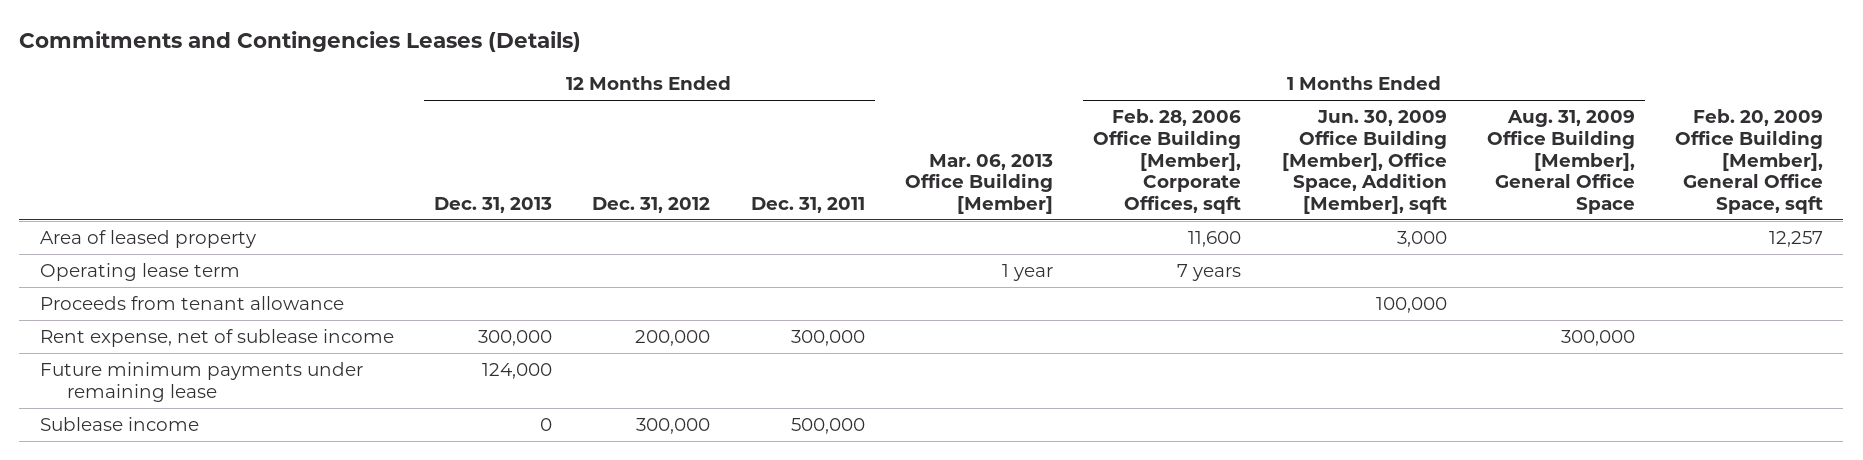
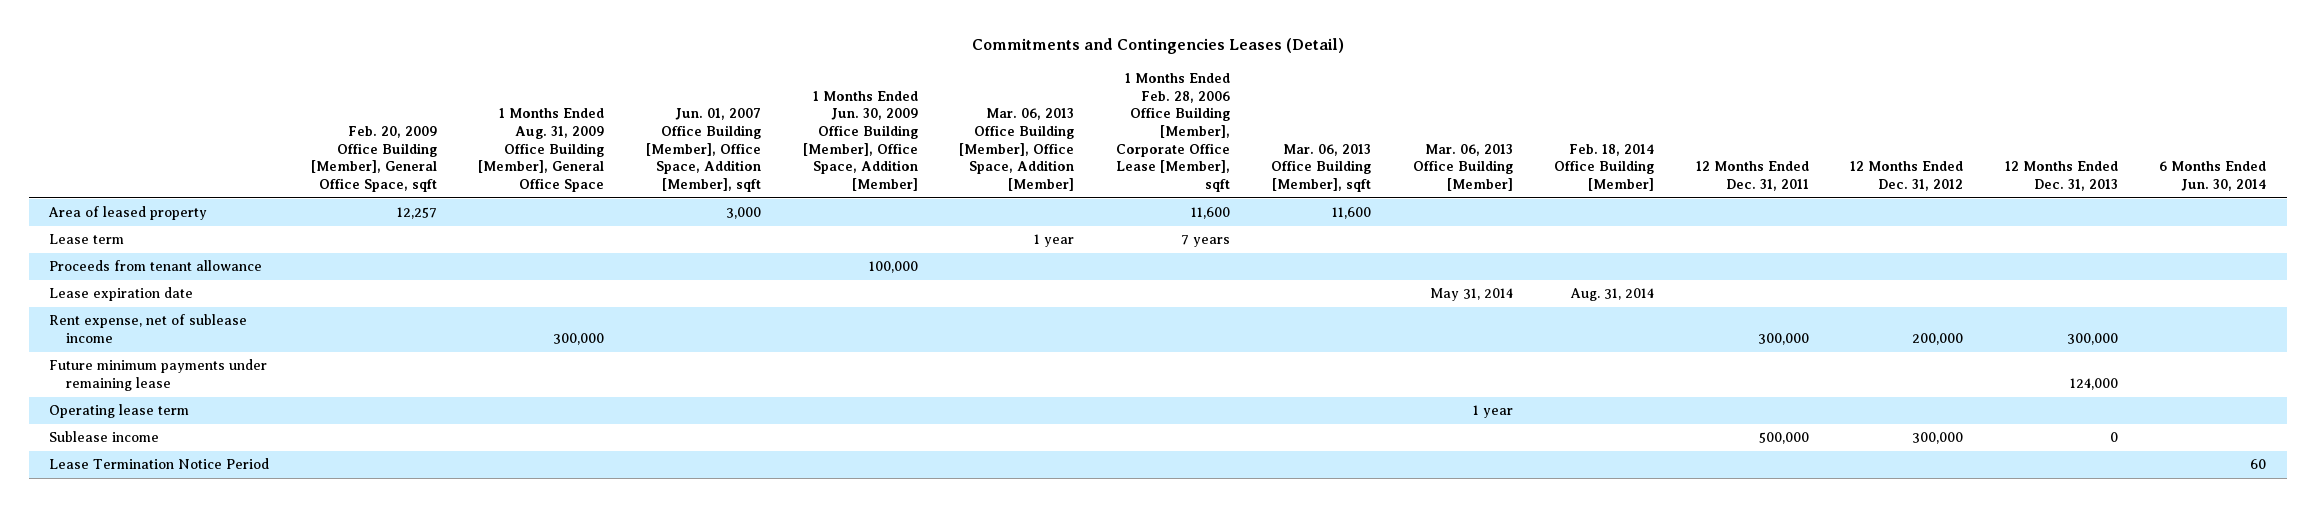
- Commitments and Contingencies Leases (Details)
+ Commitments and Contingencies Leases (Detail)
- | 12 Months Ended Dec. 31, 2013 | 12 Months Ended Dec. 31, 2012 | 12 Months Ended Dec. 31, 2011 | Mar. 06, 2013 Office Building [Member] | 1 Months Ended Feb. 28, 2006 Office Building [Member], Corporate Offices, sqft | 1 Months Ended Jun. 30, 2009 Office Building [Member], Office Space, Addition [Member], sqft | 1 Months Ended Aug. 31, 2009 Office Building [Member], General Office Space | Feb. 20, 2009 Office Building [Member], General Office Space, sqft
+ | Feb. 20, 2009 Office Building [Member], General Office Space, sqft | 1 Months Ended Aug. 31, 2009 Office Building [Member], General Office Space | Jun. 01, 2007 Office Building [Member], Office Space, Addition [Member], sqft | 1 Months Ended Jun. 30, 2009 Office Building [Member], Office Space, Addition [Member] | Mar. 06, 2013 Office Building [Member], Office Space, Addition [Member] | 1 Months Ended Feb. 28, 2006 Office Building [Member], Corporate Office Lease [Member], sqft | Mar. 06, 2013 Office Building [Member], sqft | Mar. 06, 2013 Office Building [Member] | Feb. 18, 2014 Office Building [Member] | 12 Months Ended Dec. 31, 2011 | 12 Months Ended Dec. 31, 2012 | 12 Months Ended Dec. 31, 2013 | 6 Months Ended Jun. 30, 2014
+ Lease term | | | | | 1 year | 7 years | | | | | | |
+ Lease expiration date | | | | | | | | May 31, 2014 | Aug. 31, 2014 | | | |
moved down: Operating lease term | | | | | | | | 1 year | | | | |
+ Lease Termination Notice Period | | | | | | | | | | | | | 60

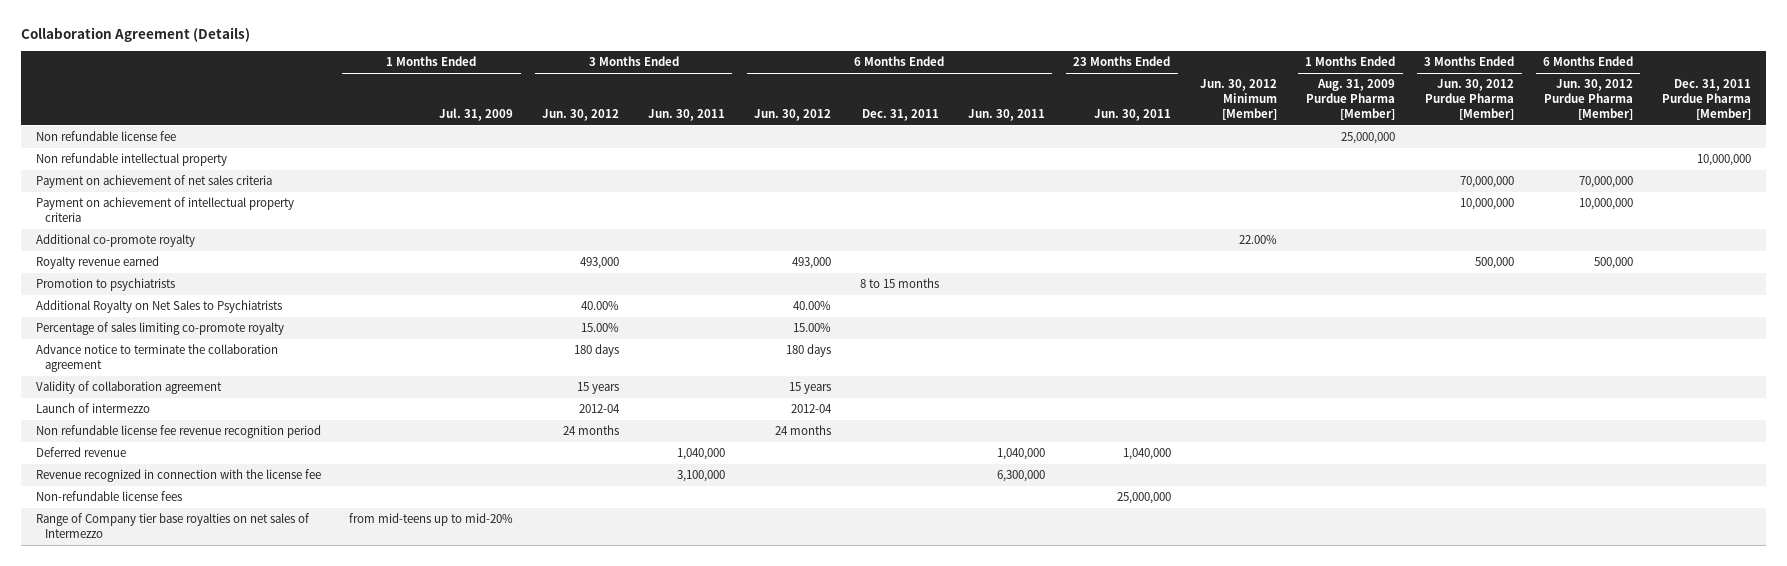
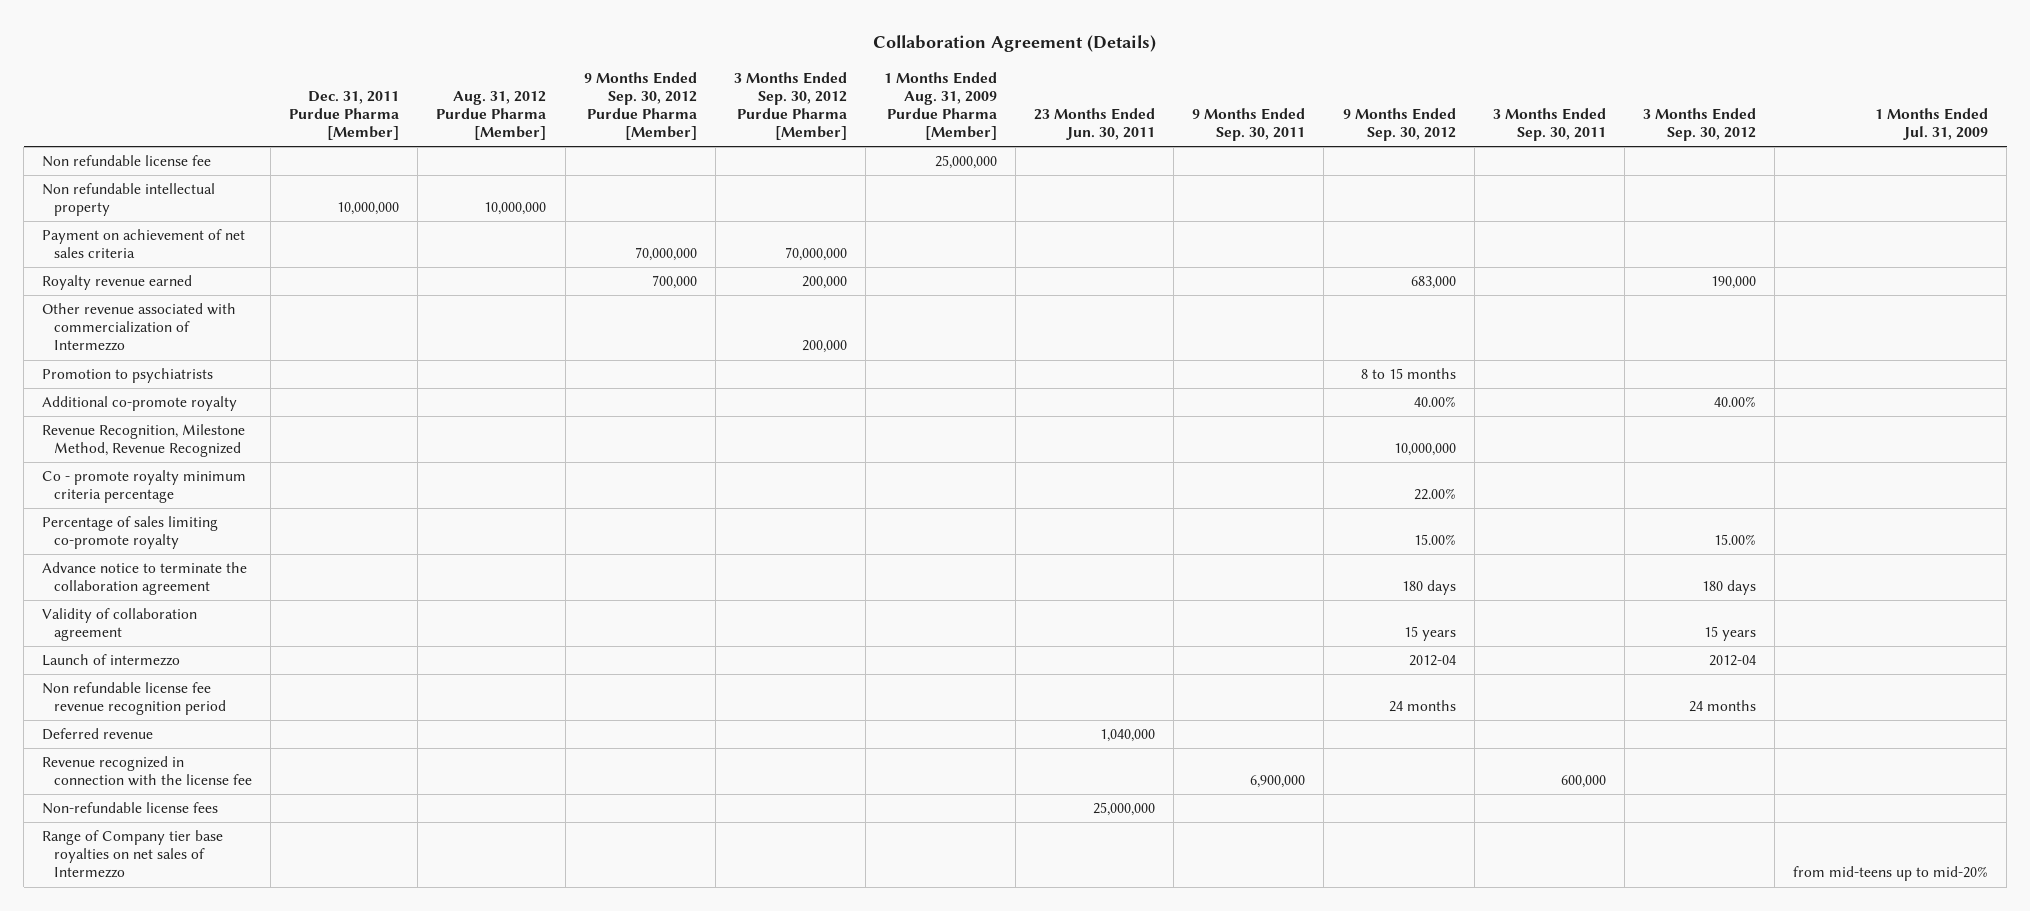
- | 1 Months Ended Jul. 31, 2009 | 3 Months Ended Jun. 30, 2012 | 3 Months Ended Jun. 30, 2011 | 6 Months Ended Jun. 30, 2012 | 6 Months Ended Dec. 31, 2011 | 6 Months Ended Jun. 30, 2011 | 23 Months Ended Jun. 30, 2011 | Jun. 30, 2012 Minimum [Member] | 1 Months Ended Aug. 31, 2009 Purdue Pharma [Member] | 3 Months Ended Jun. 30, 2012 Purdue Pharma [Member] | 6 Months Ended Jun. 30, 2012 Purdue Pharma [Member] | Dec. 31, 2011 Purdue Pharma [Member]
+ | Dec. 31, 2011 Purdue Pharma [Member] | Aug. 31, 2012 Purdue Pharma [Member] | 9 Months Ended Sep. 30, 2012 Purdue Pharma [Member] | 3 Months Ended Sep. 30, 2012 Purdue Pharma [Member] | 1 Months Ended Aug. 31, 2009 Purdue Pharma [Member] | 23 Months Ended Jun. 30, 2011 | 9 Months Ended Sep. 30, 2011 | 9 Months Ended Sep. 30, 2012 | 3 Months Ended Sep. 30, 2011 | 3 Months Ended Sep. 30, 2012 | 1 Months Ended Jul. 31, 2009
- Payment on achievement of intellectual property criteria | | | | | | | | | | 10,000,000 | 10,000,000 |
+ Other revenue associated with commercialization of Intermezzo | | | | 200,000 | | | | | | |
- Additional Royalty on Net Sales to Psychiatrists | | 40.00% | | 40.00% | | | | | | | |
moved down: Additional co-promote royalty | | | | | | | | 40.00% | | 40.00% |
+ Revenue Recognition, Milestone Method, Revenue Recognized | | | | | | | | 10,000,000 | | |
+ Co - promote royalty minimum criteria percentage | | | | | | | | 22.00% | | |

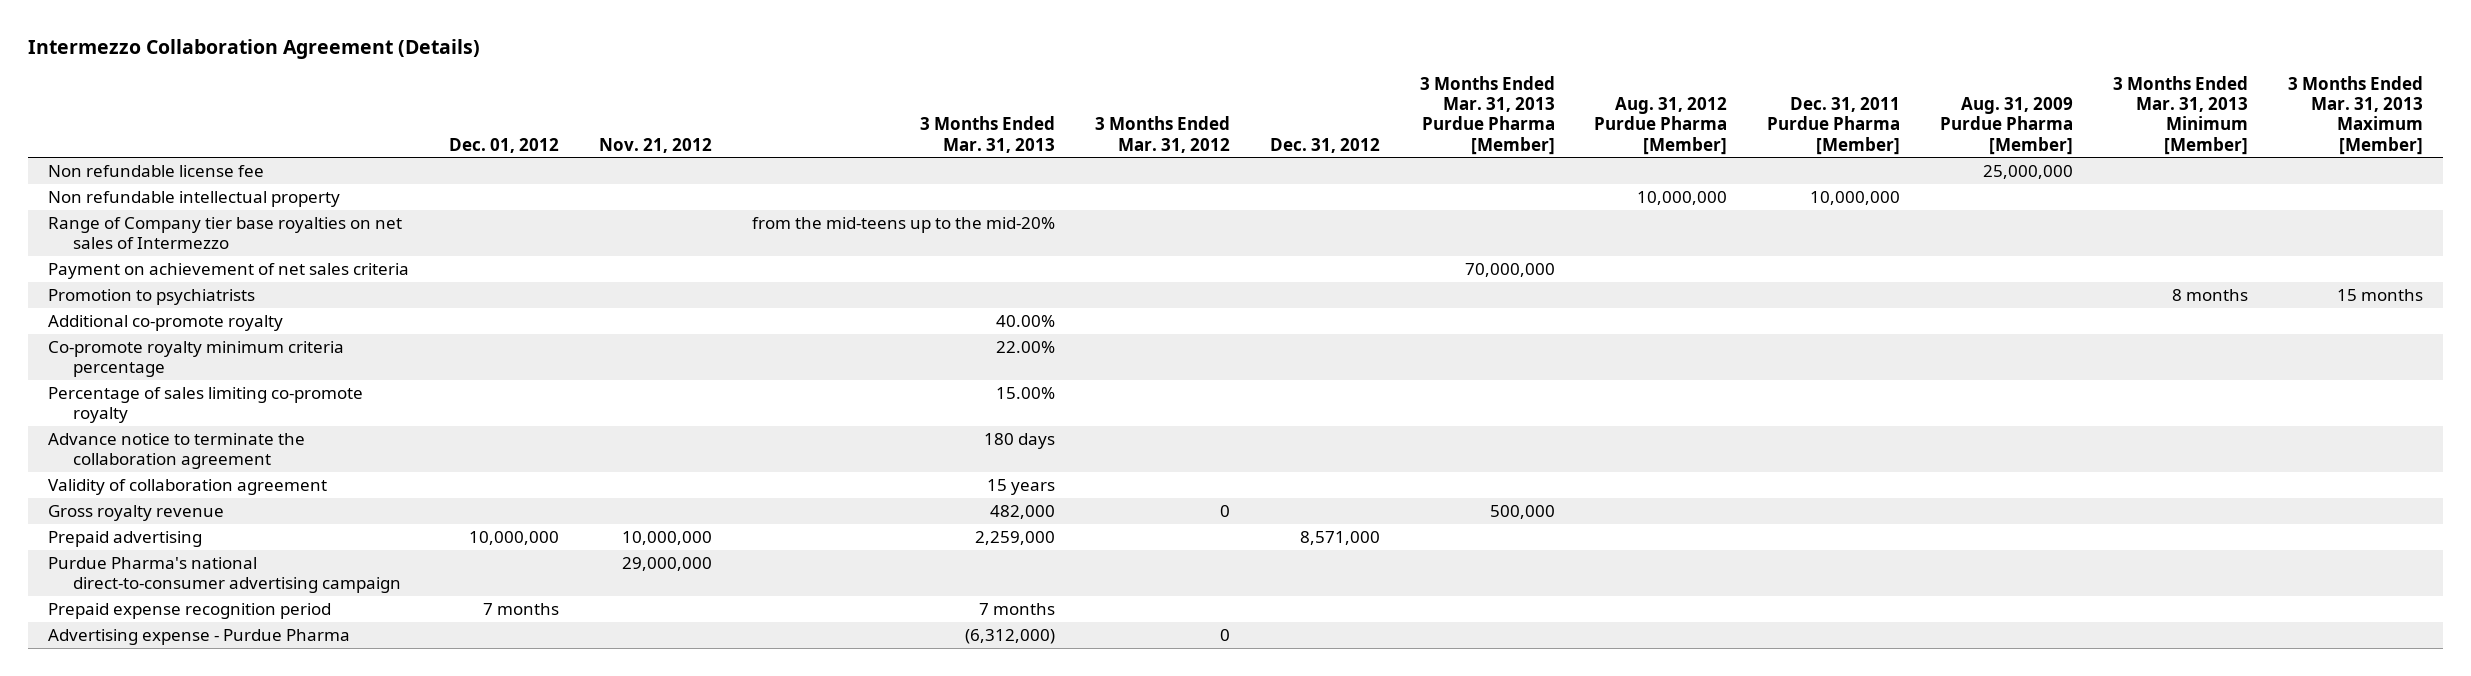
- Collaboration Agreement (Details)
+ Intermezzo Collaboration Agreement (Details)
- | Dec. 31, 2011 Purdue Pharma [Member] | Aug. 31, 2012 Purdue Pharma [Member] | 9 Months Ended Sep. 30, 2012 Purdue Pharma [Member] | 3 Months Ended Sep. 30, 2012 Purdue Pharma [Member] | 1 Months Ended Aug. 31, 2009 Purdue Pharma [Member] | 23 Months Ended Jun. 30, 2011 | 9 Months Ended Sep. 30, 2011 | 9 Months Ended Sep. 30, 2012 | 3 Months Ended Sep. 30, 2011 | 3 Months Ended Sep. 30, 2012 | 1 Months Ended Jul. 31, 2009
+ | Dec. 01, 2012 | Nov. 21, 2012 | 3 Months Ended Mar. 31, 2013 | 3 Months Ended Mar. 31, 2012 | Dec. 31, 2012 | 3 Months Ended Mar. 31, 2013 Purdue Pharma [Member] | Aug. 31, 2012 Purdue Pharma [Member] | Dec. 31, 2011 Purdue Pharma [Member] | Aug. 31, 2009 Purdue Pharma [Member] | 3 Months Ended Mar. 31, 2013 Minimum [Member] | 3 Months Ended Mar. 31, 2013 Maximum [Member]
moved up: Range of Company tier base royalties on net sales of Intermezzo | | | from the mid-teens up to the mid-20% | | | | | | | |
- Royalty revenue earned | | | 700,000 | 200,000 | | | | 683,000 | | 190,000 |
- Other revenue associated with commercialization of Intermezzo | | | | 200,000 | | | | | | |
- Revenue Recognition, Milestone Method, Revenue Recognized | | | | | | | | 10,000,000 | | |
- Co - promote royalty minimum criteria percentage | | | | | | | | 22.00% | | |
+ Co-promote royalty minimum criteria percentage | | | 22.00% | | | | | | | |
- Launch of intermezzo | | | | | | | | 2012-04 | | 2012-04 |
- Non refundable license fee revenue recognition period | | | | | | | | 24 months | | 24 months |
- Deferred revenue | | | | | | 1,040,000 | | | | |
- Revenue recognized in connection with the license fee | | | | | | | 6,900,000 | | 600,000 | |
- Non-refundable license fees | | | | | | 25,000,000 | | | | |
+ Gross royalty revenue | | | 482,000 | 0 | | 500,000 | | | | |
+ Prepaid advertising | 10,000,000 | 10,000,000 | 2,259,000 | | 8,571,000 | | | | | |
+ Purdue Pharma's national direct-to-consumer advertising campaign | | 29,000,000 | | | | | | | | |
+ Prepaid expense recognition period | 7 months | | 7 months | | | | | | | |
+ Advertising expense - Purdue Pharma | | | (6,312,000) | 0 | | | | | | |

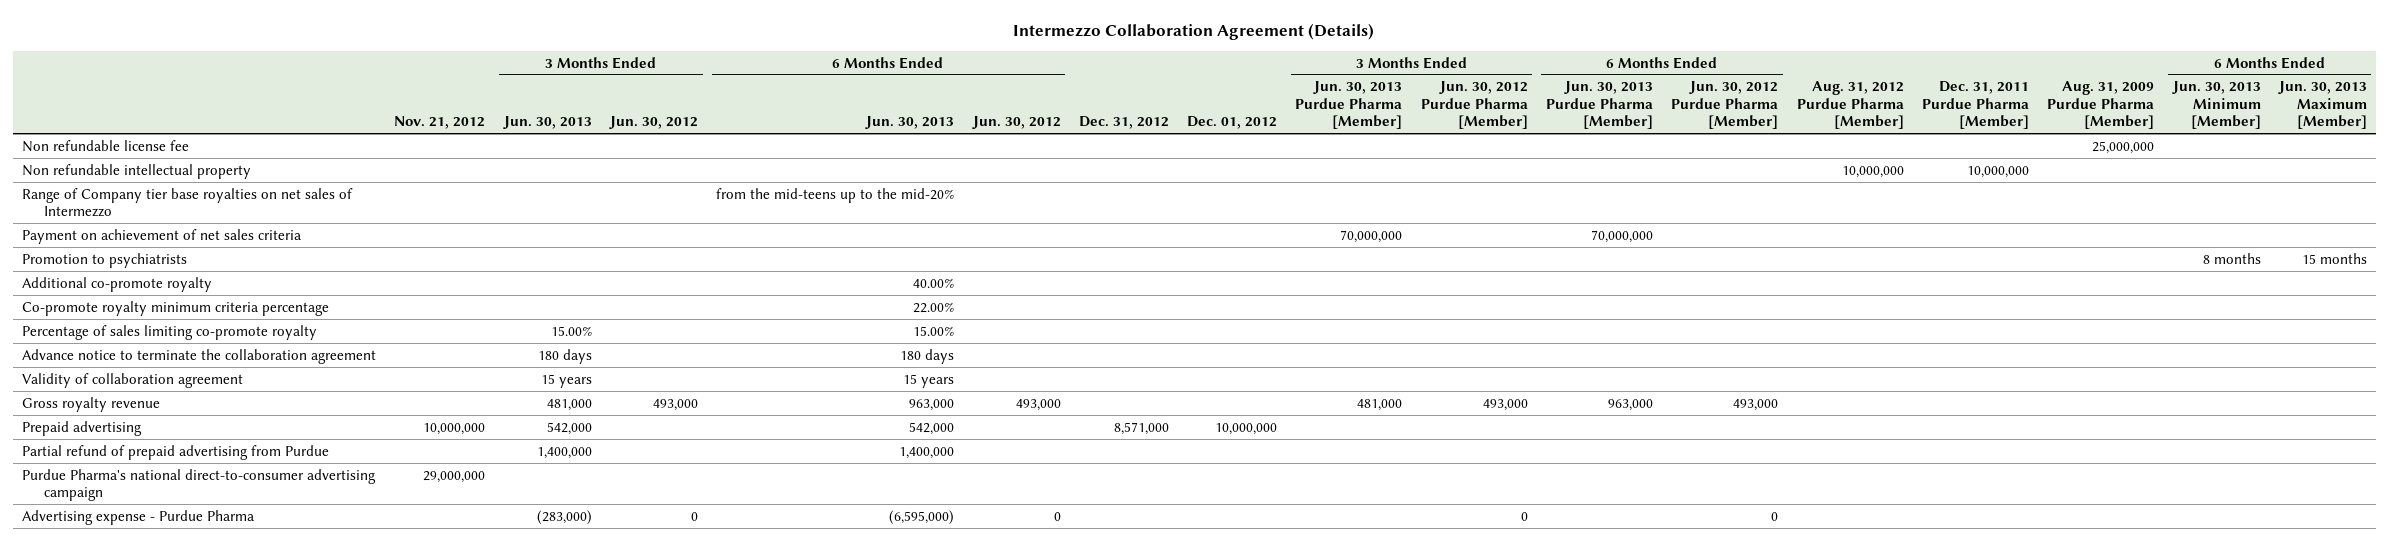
- | Dec. 01, 2012 | Nov. 21, 2012 | 3 Months Ended Mar. 31, 2013 | 3 Months Ended Mar. 31, 2012 | Dec. 31, 2012 | 3 Months Ended Mar. 31, 2013 Purdue Pharma [Member] | Aug. 31, 2012 Purdue Pharma [Member] | Dec. 31, 2011 Purdue Pharma [Member] | Aug. 31, 2009 Purdue Pharma [Member] | 3 Months Ended Mar. 31, 2013 Minimum [Member] | 3 Months Ended Mar. 31, 2013 Maximum [Member]
+ | Nov. 21, 2012 | 3 Months Ended Jun. 30, 2013 | 3 Months Ended Jun. 30, 2012 | 6 Months Ended Jun. 30, 2013 | 6 Months Ended Jun. 30, 2012 | Dec. 31, 2012 | Dec. 01, 2012 | 3 Months Ended Jun. 30, 2013 Purdue Pharma [Member] | 3 Months Ended Jun. 30, 2012 Purdue Pharma [Member] | 6 Months Ended Jun. 30, 2013 Purdue Pharma [Member] | 6 Months Ended Jun. 30, 2012 Purdue Pharma [Member] | Aug. 31, 2012 Purdue Pharma [Member] | Dec. 31, 2011 Purdue Pharma [Member] | Aug. 31, 2009 Purdue Pharma [Member] | 6 Months Ended Jun. 30, 2013 Minimum [Member] | 6 Months Ended Jun. 30, 2013 Maximum [Member]
+ Partial refund of prepaid advertising from Purdue | | 1,400,000 | | 1,400,000 | | | | | | | | | | | |
- Prepaid expense recognition period | 7 months | | 7 months | | | | | | | |

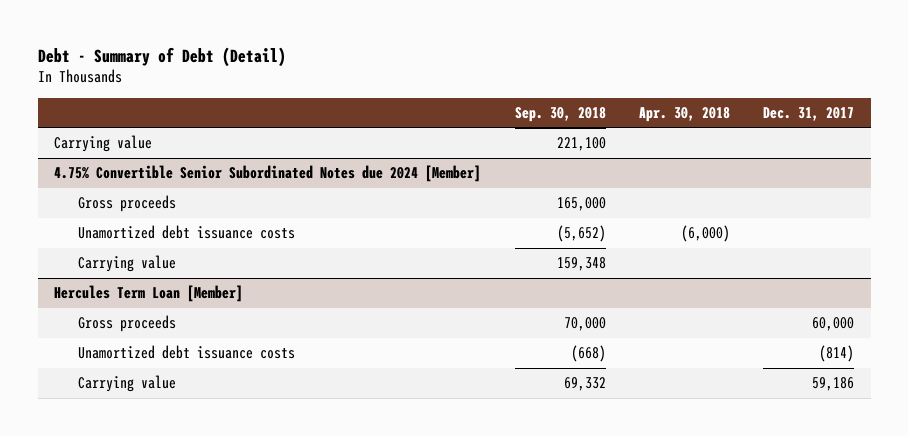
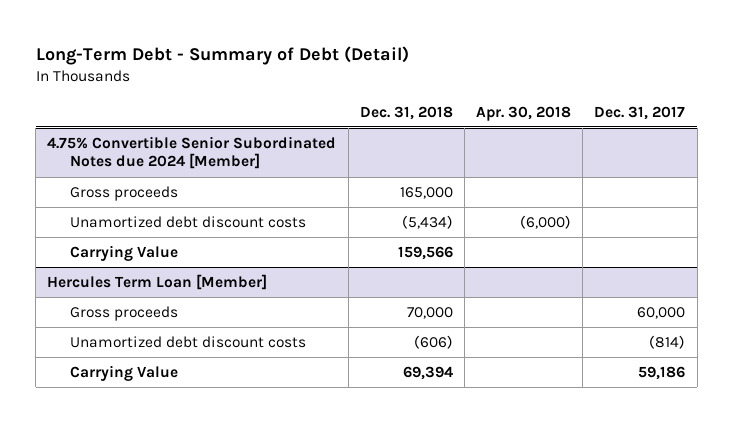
- Debt - Summary of Debt (Detail)
+ Long-Term Debt - Summary of Debt (Detail)
- | Sep. 30, 2018 | Apr. 30, 2018 | Dec. 31, 2017
+ | Dec. 31, 2018 | Apr. 30, 2018 | Dec. 31, 2017
- Carrying value | 221,100 | |
@ 4.75% Convertible Senior Subordinated Notes due 2024 [Member]
- Unamortized debt issuance costs | (5,652) | (6,000) |
- Carrying value | 159,348 | |
+ Unamortized debt discount costs | (5,434) | (6,000) |
+ Carrying Value | 159,566 | |
@ Hercules Term Loan [Member]
- Unamortized debt issuance costs | (668) | | (814)
- Carrying value | 69,332 | | 59,186
+ Unamortized debt discount costs | (606) | | (814)
+ Carrying Value | 69,394 | | 59,186

